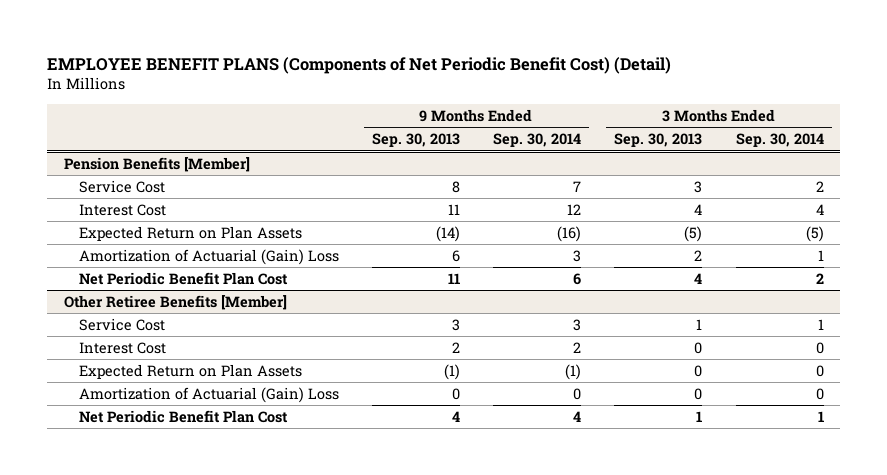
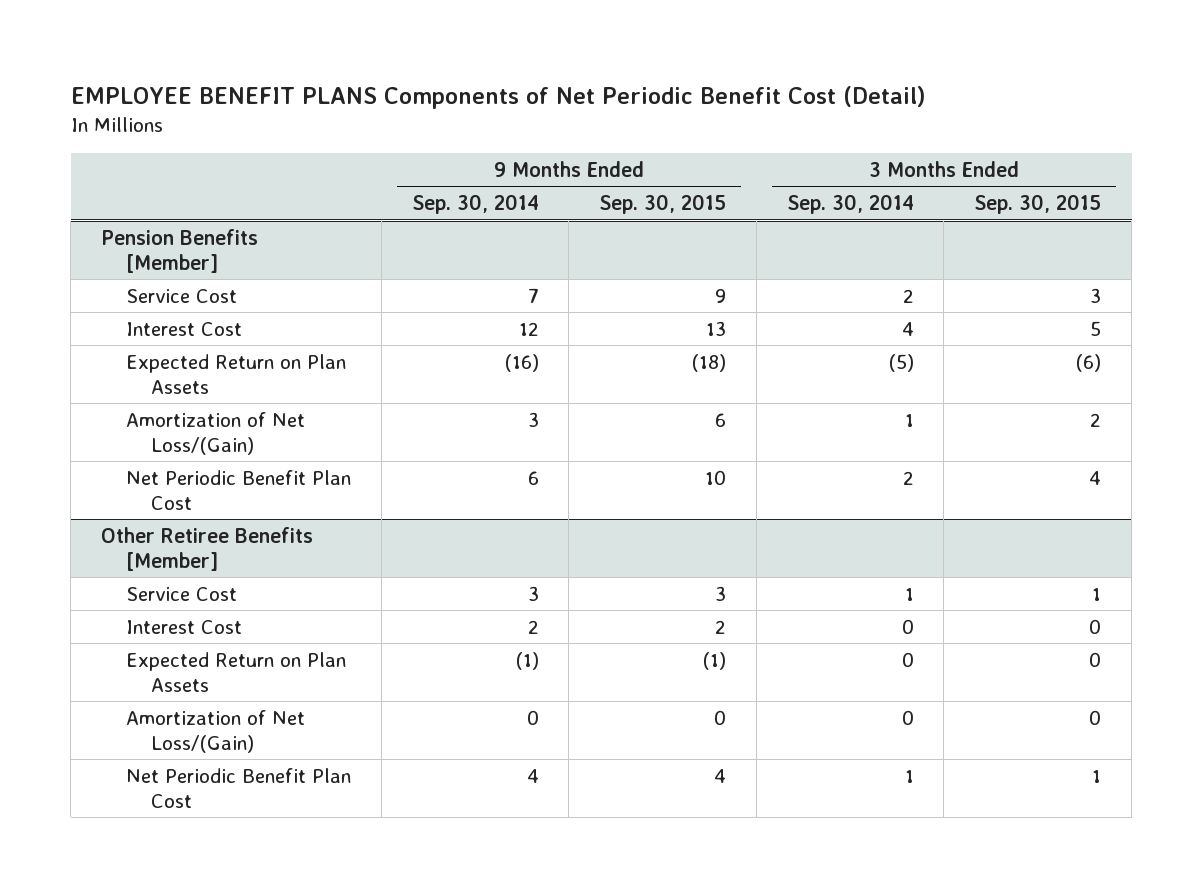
- EMPLOYEE BENEFIT PLANS (Components of Net Periodic Benefit Cost) (Detail)
+ EMPLOYEE BENEFIT PLANS Components of Net Periodic Benefit Cost (Detail)
- | 9 Months Ended Sep. 30, 2013 | 9 Months Ended Sep. 30, 2014 | 3 Months Ended Sep. 30, 2013 | 3 Months Ended Sep. 30, 2014
+ | 9 Months Ended Sep. 30, 2014 | 9 Months Ended Sep. 30, 2015 | 3 Months Ended Sep. 30, 2014 | 3 Months Ended Sep. 30, 2015
@ Pension Benefits [Member]
- Amortization of Actuarial (Gain) Loss | 6 | 3 | 2 | 1
+ Amortization of Net Loss/(Gain) | 3 | 6 | 1 | 2
@ Other Retiree Benefits [Member]
- Amortization of Actuarial (Gain) Loss | 0 | 0 | 0 | 0
+ Amortization of Net Loss/(Gain) | 0 | 0 | 0 | 0

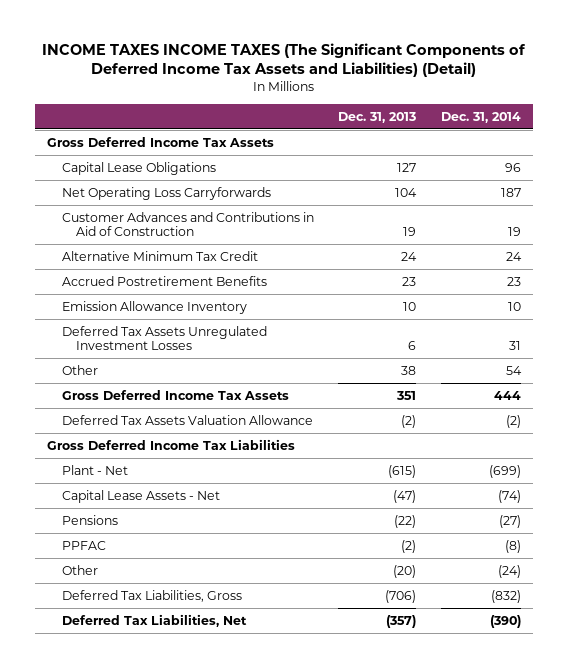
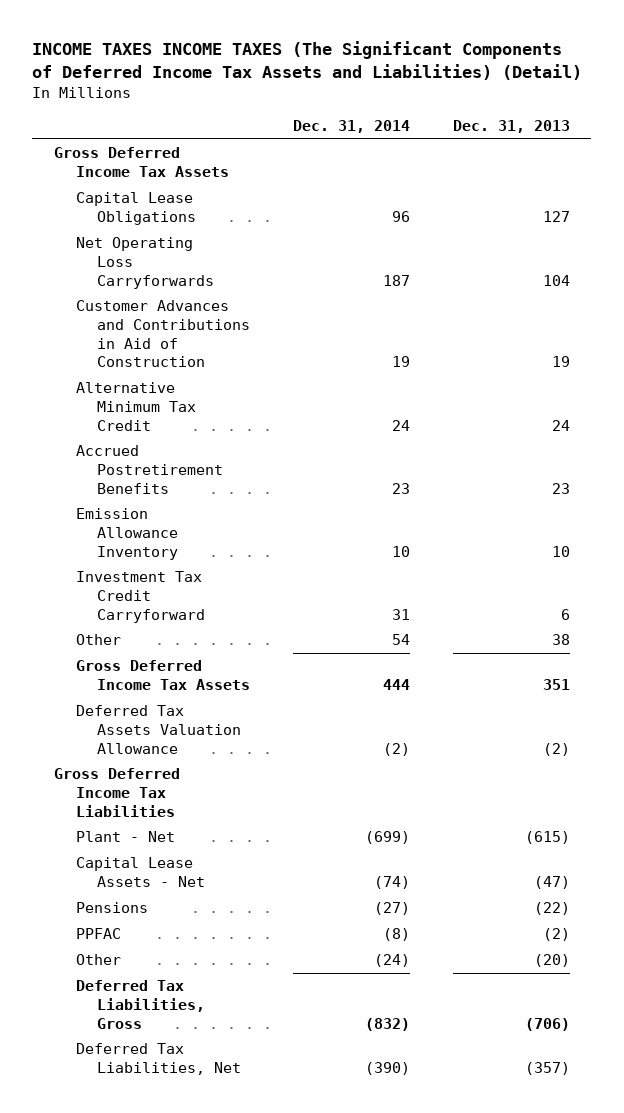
- | Dec. 31, 2013 | Dec. 31, 2014
+ | Dec. 31, 2014 | Dec. 31, 2013
- Deferred Tax Assets Unregulated Investment Losses | 6 | 31
+ Investment Tax Credit Carryforward | 31 | 6

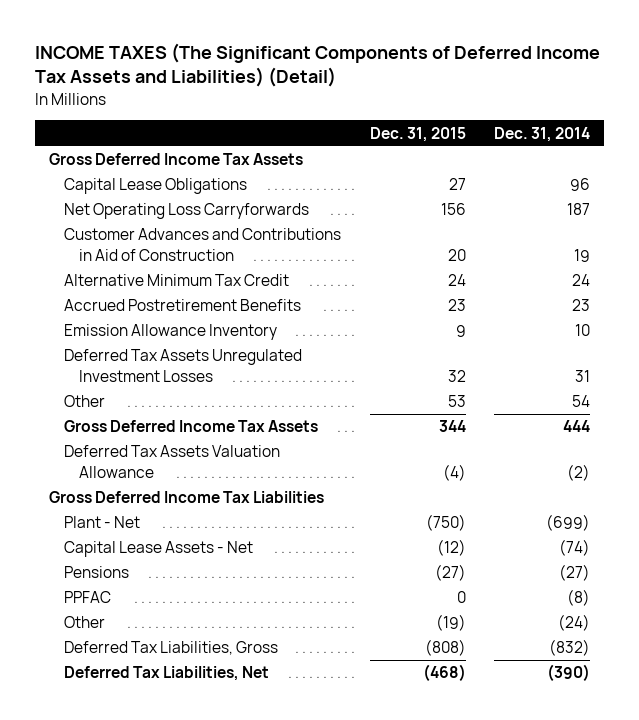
- INCOME TAXES INCOME TAXES (The Significant Components of Deferred Income Tax Assets and Liabilities) (Detail)
+ INCOME TAXES (The Significant Components of Deferred Income Tax Assets and Liabilities) (Detail)
- | Dec. 31, 2014 | Dec. 31, 2013
+ | Dec. 31, 2015 | Dec. 31, 2014
- Investment Tax Credit Carryforward | 31 | 6
+ Deferred Tax Assets Unregulated Investment Losses | 32 | 31

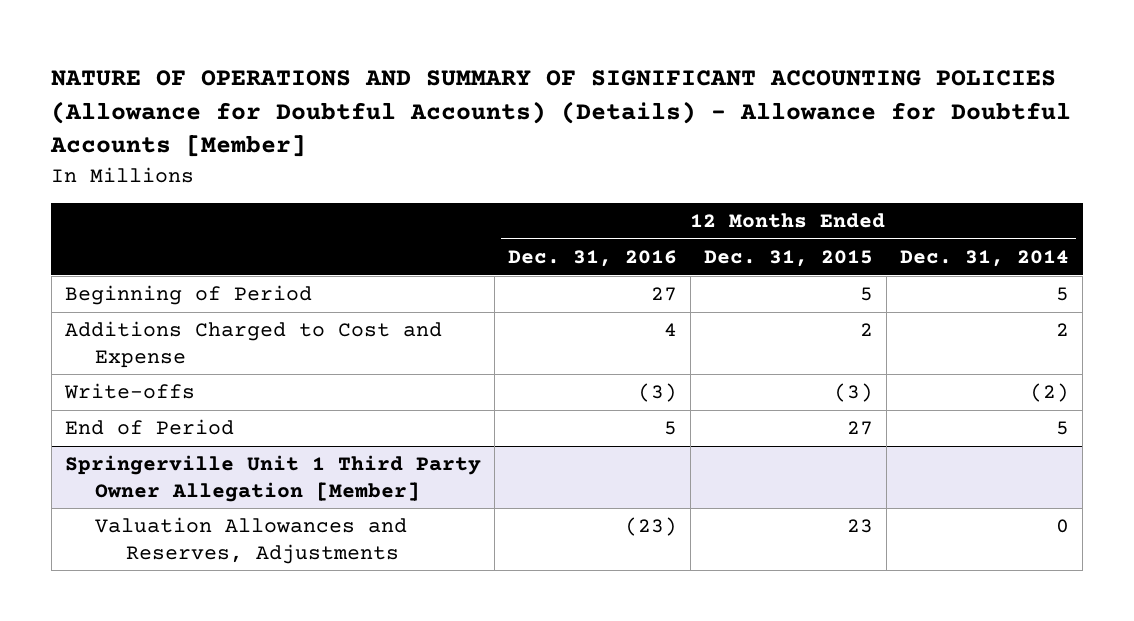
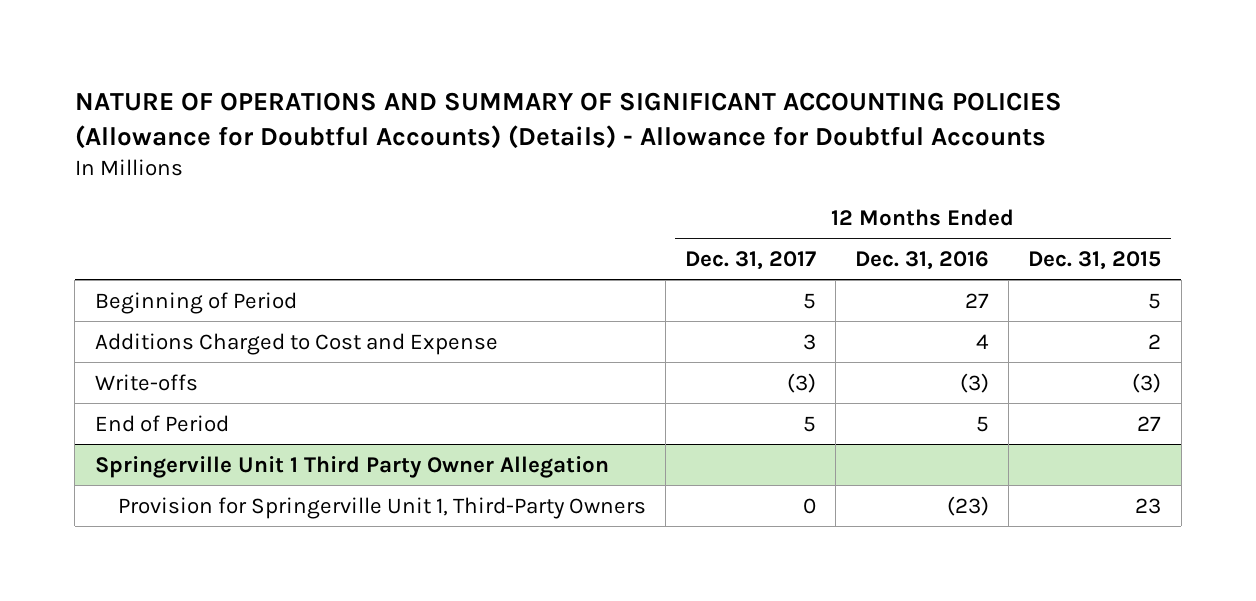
- NATURE OF OPERATIONS AND SUMMARY OF SIGNIFICANT ACCOUNTING POLICIES (Allowance for Doubtful Accounts) (Details) - Allowance for Doubtful Accounts [Member]
+ NATURE OF OPERATIONS AND SUMMARY OF SIGNIFICANT ACCOUNTING POLICIES (Allowance for Doubtful Accounts) (Details) - Allowance for Doubtful Accounts
- | 12 Months Ended Dec. 31, 2016 | 12 Months Ended Dec. 31, 2015 | 12 Months Ended Dec. 31, 2014
+ | 12 Months Ended Dec. 31, 2017 | 12 Months Ended Dec. 31, 2016 | 12 Months Ended Dec. 31, 2015
- Springerville Unit 1 Third Party Owner Allegation [Member]
- Valuation Allowances and Reserves, Adjustments | (23) | 23 | 0
+ Springerville Unit 1 Third Party Owner Allegation
+ Provision for Springerville Unit 1, Third-Party Owners | 0 | (23) | 23

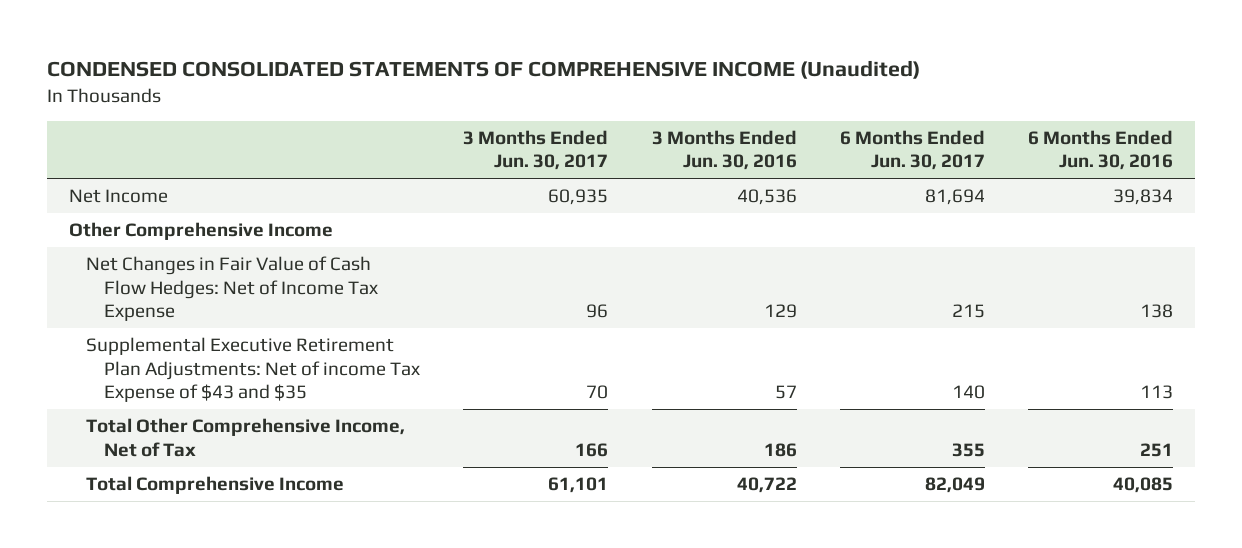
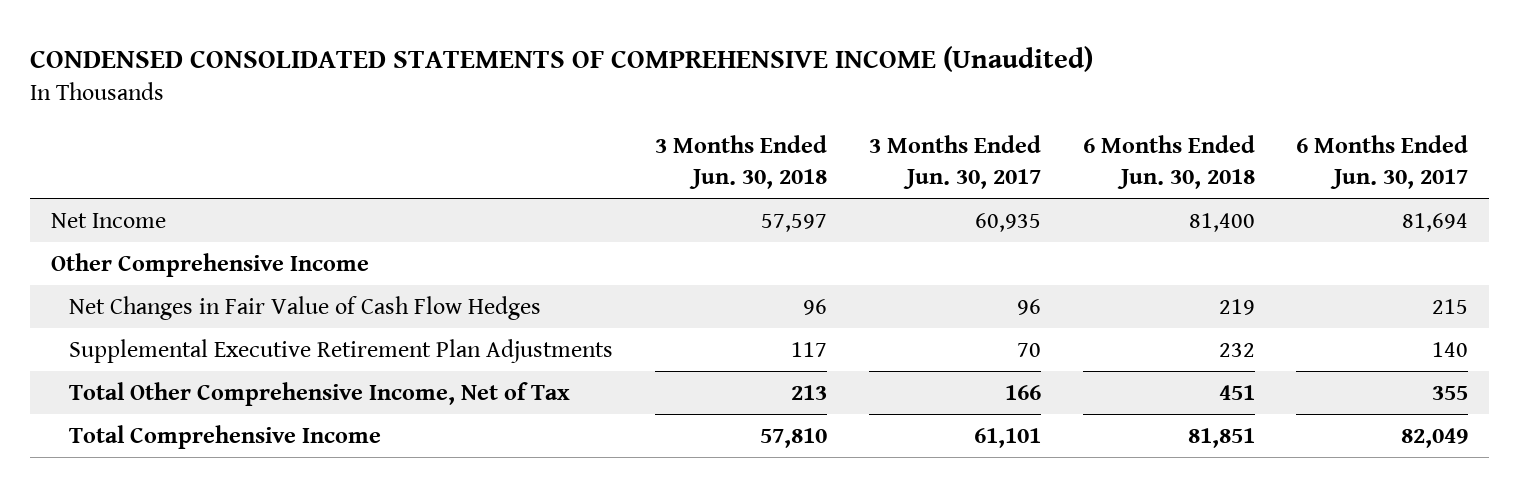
- | 3 Months Ended Jun. 30, 2017 | 3 Months Ended Jun. 30, 2016 | 6 Months Ended Jun. 30, 2017 | 6 Months Ended Jun. 30, 2016
+ | 3 Months Ended Jun. 30, 2018 | 3 Months Ended Jun. 30, 2017 | 6 Months Ended Jun. 30, 2018 | 6 Months Ended Jun. 30, 2017
- Net Changes in Fair Value of Cash Flow Hedges: Net of Income Tax Expense | 96 | 129 | 215 | 138
- Supplemental Executive Retirement Plan Adjustments: Net of income Tax Expense of $43 and $35 | 70 | 57 | 140 | 113
+ Net Changes in Fair Value of Cash Flow Hedges | 96 | 96 | 219 | 215
+ Supplemental Executive Retirement Plan Adjustments | 117 | 70 | 232 | 140

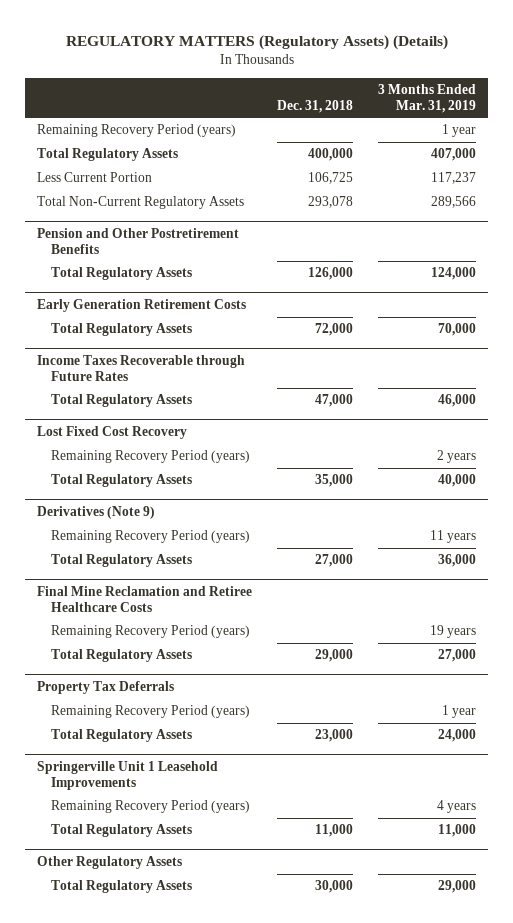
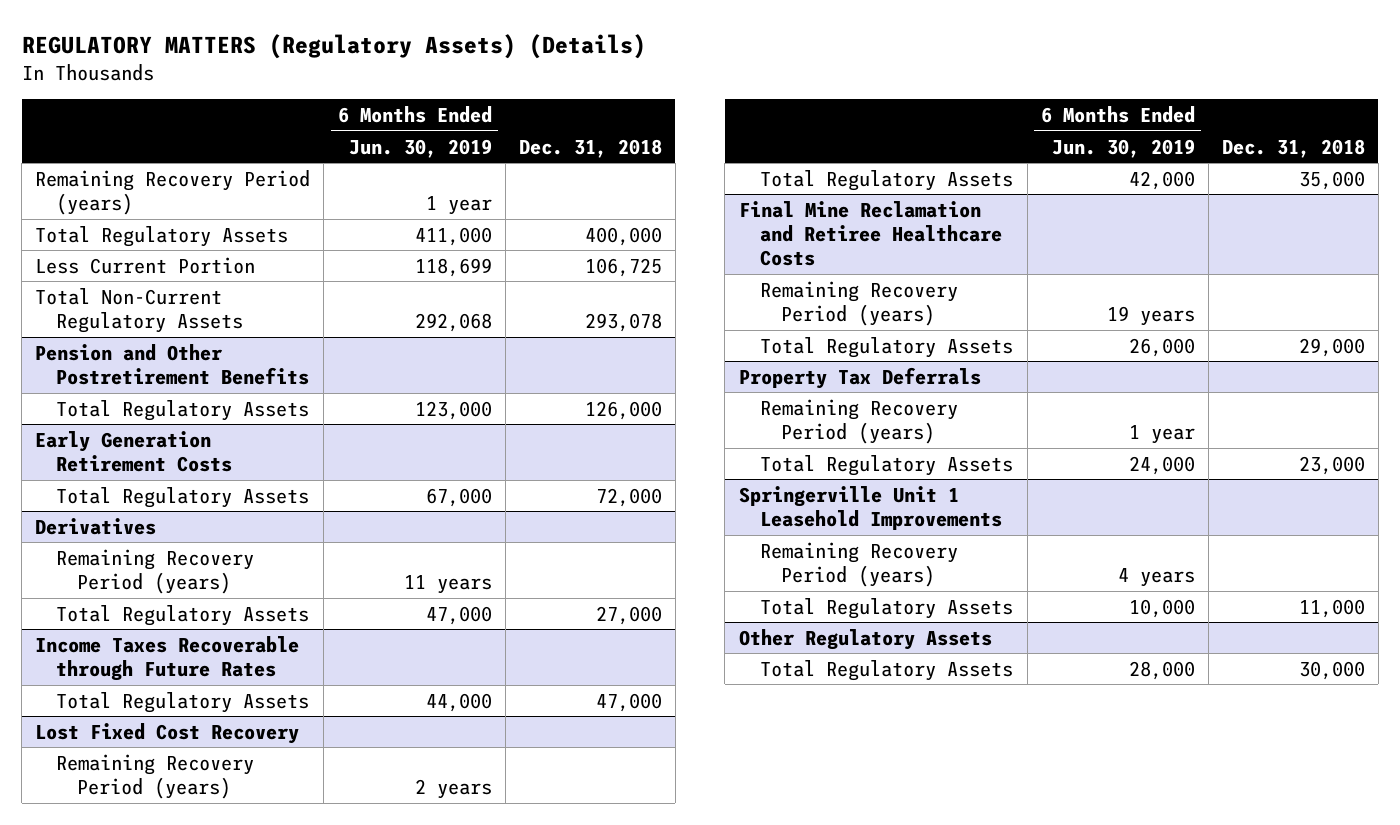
- | Dec. 31, 2018 | 3 Months Ended Mar. 31, 2019
+ | 6 Months Ended Jun. 30, 2019 | Dec. 31, 2018
+ Derivatives
+ Remaining Recovery Period (years) | 11 years |
+ Total Regulatory Assets | 47,000 | 27,000
- Derivatives (Note 9)
- Remaining Recovery Period (years) | | 11 years
- Total Regulatory Assets | 27,000 | 36,000

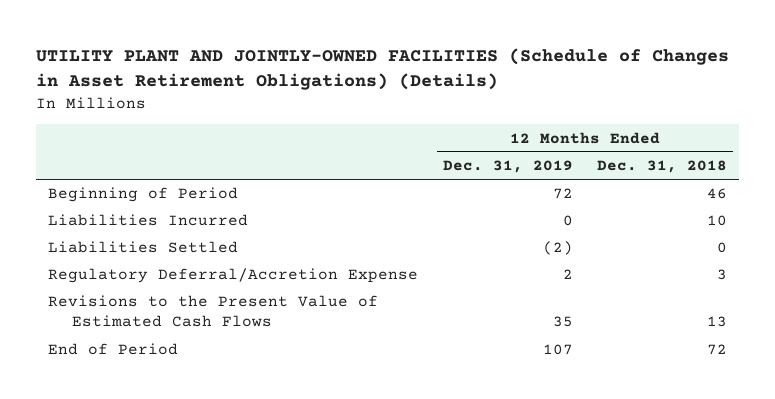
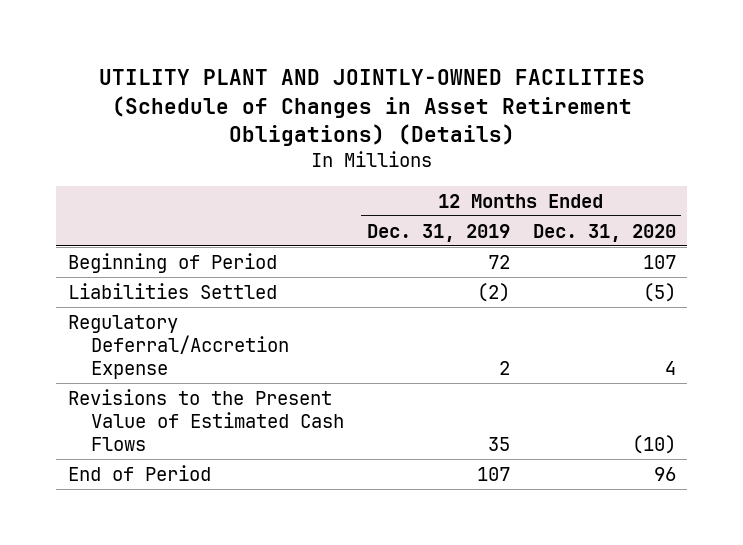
- | 12 Months Ended Dec. 31, 2019 | 12 Months Ended Dec. 31, 2018
+ | 12 Months Ended Dec. 31, 2019 | 12 Months Ended Dec. 31, 2020
- Liabilities Incurred | 0 | 10

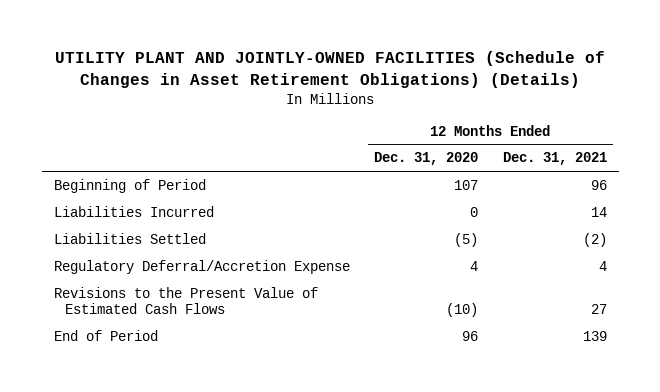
- | 12 Months Ended Dec. 31, 2019 | 12 Months Ended Dec. 31, 2020
+ | 12 Months Ended Dec. 31, 2020 | 12 Months Ended Dec. 31, 2021
+ Liabilities Incurred | 0 | 14

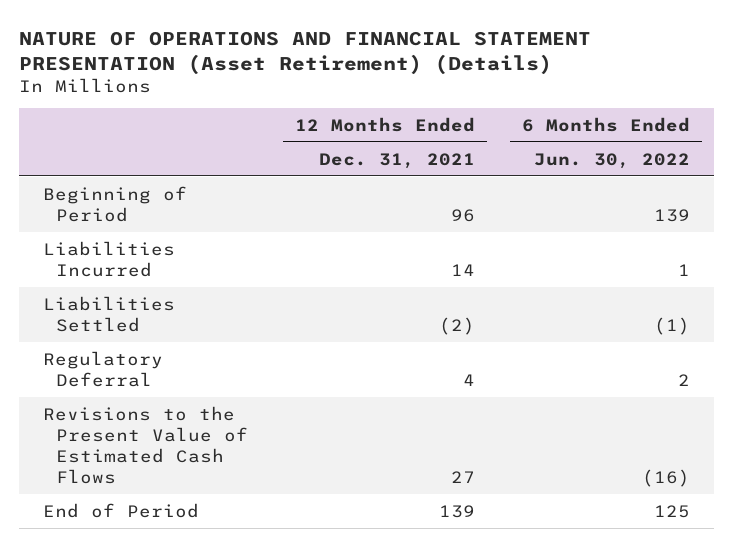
- UTILITY PLANT AND JOINTLY-OWNED FACILITIES (Schedule of Changes in Asset Retirement Obligations) (Details)
+ NATURE OF OPERATIONS AND FINANCIAL STATEMENT PRESENTATION (Asset Retirement) (Details)
- | 12 Months Ended Dec. 31, 2020 | 12 Months Ended Dec. 31, 2021
+ | 12 Months Ended Dec. 31, 2021 | 6 Months Ended Jun. 30, 2022
- Regulatory Deferral/Accretion Expense | 4 | 4
+ Regulatory Deferral | 4 | 2

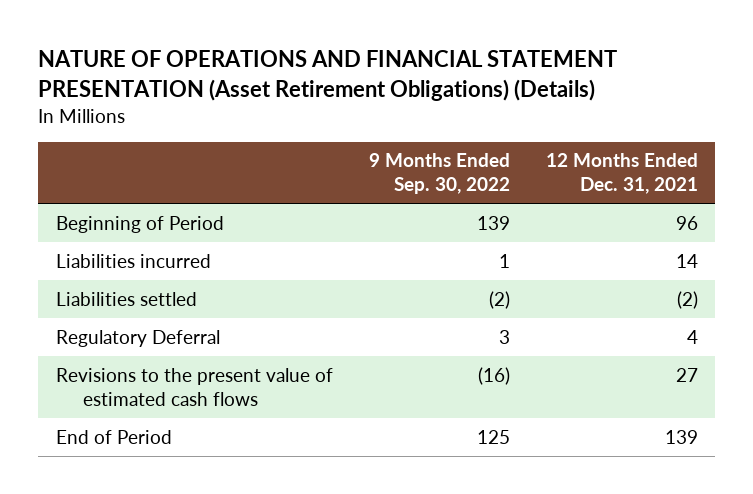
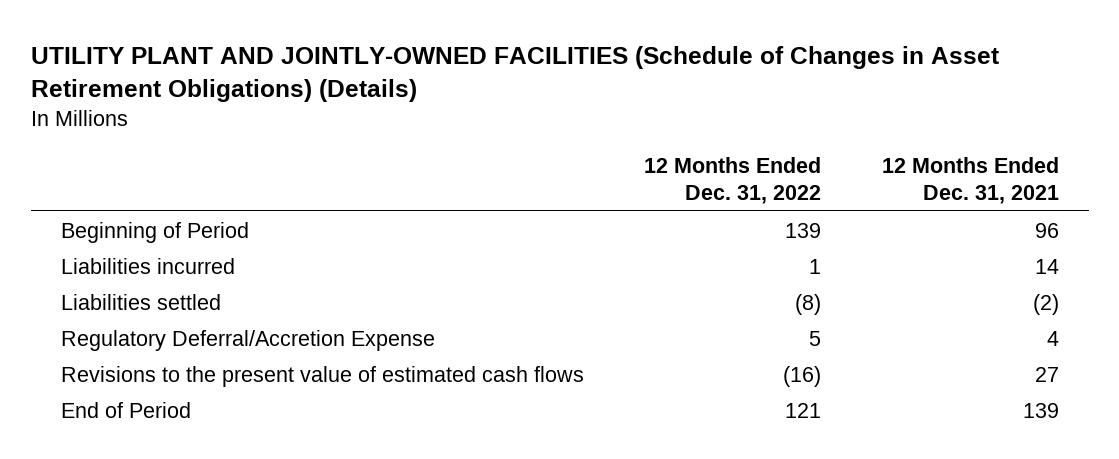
- NATURE OF OPERATIONS AND FINANCIAL STATEMENT PRESENTATION (Asset Retirement Obligations) (Details)
+ UTILITY PLANT AND JOINTLY-OWNED FACILITIES (Schedule of Changes in Asset Retirement Obligations) (Details)
- | 9 Months Ended Sep. 30, 2022 | 12 Months Ended Dec. 31, 2021
+ | 12 Months Ended Dec. 31, 2022 | 12 Months Ended Dec. 31, 2021
- Regulatory Deferral | 3 | 4
+ Regulatory Deferral/Accretion Expense | 5 | 4

